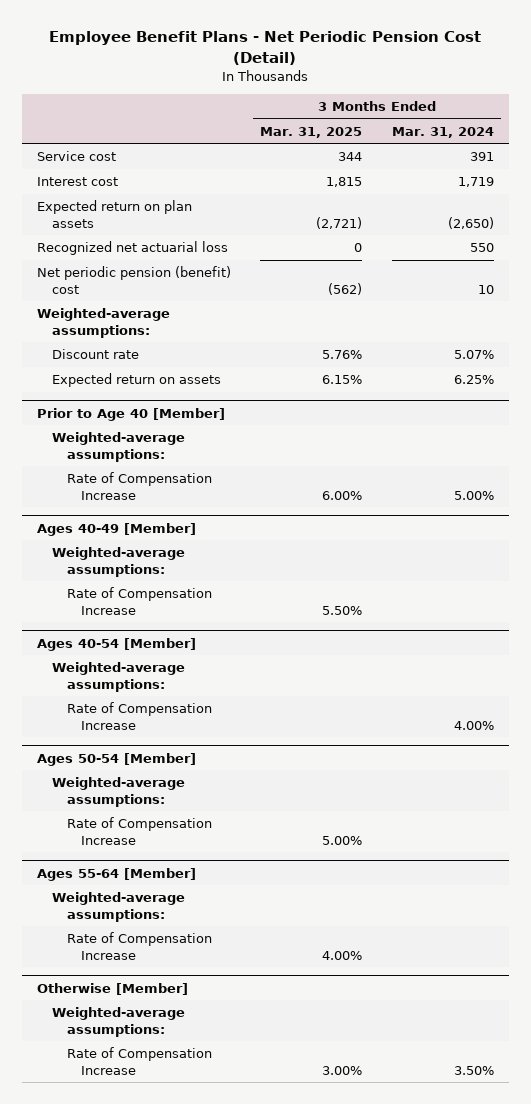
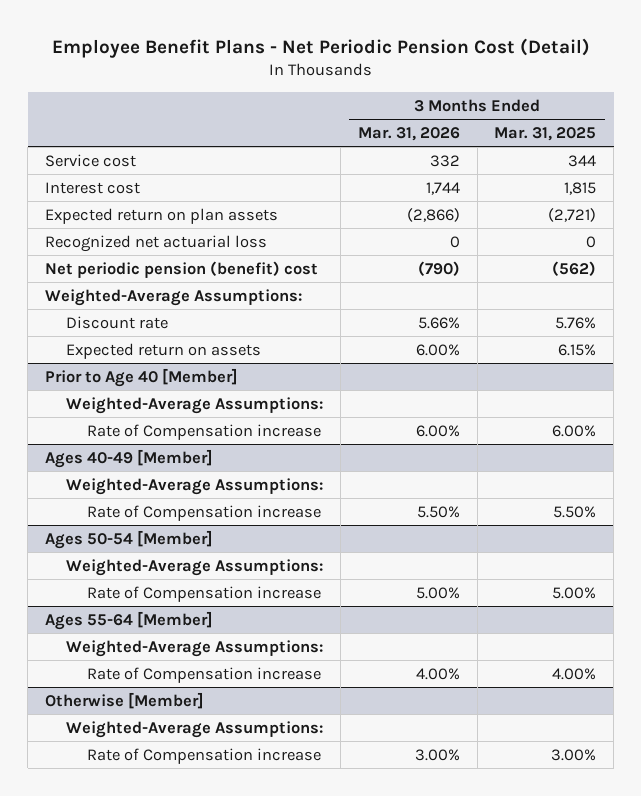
- | 3 Months Ended Mar. 31, 2025 | 3 Months Ended Mar. 31, 2024
+ | 3 Months Ended Mar. 31, 2026 | 3 Months Ended Mar. 31, 2025
- Weighted-average assumptions:
+ Weighted-Average Assumptions:
@ Prior to Age 40 [Member]
- Weighted-average assumptions:
- Rate of Compensation Increase | 6.00% | 5.00%
+ Weighted-Average Assumptions:
+ Rate of Compensation increase | 6.00% | 6.00%
@ Ages 40-49 [Member]
- Weighted-average assumptions:
- Rate of Compensation Increase | 5.50% |
- Ages 40-54 [Member]
- Weighted-average assumptions:
- Rate of Compensation Increase | | 4.00%
@ Ages 40-49 [Member]
+ Weighted-Average Assumptions:
+ Rate of Compensation increase | 5.50% | 5.50%
@ Ages 50-54 [Member]
- Weighted-average assumptions:
- Rate of Compensation Increase | 5.00% |
+ Weighted-Average Assumptions:
+ Rate of Compensation increase | 5.00% | 5.00%
@ Ages 55-64 [Member]
- Weighted-average assumptions:
- Rate of Compensation Increase | 4.00% |
+ Weighted-Average Assumptions:
+ Rate of Compensation increase | 4.00% | 4.00%
@ Otherwise [Member]
- Weighted-average assumptions:
- Rate of Compensation Increase | 3.00% | 3.50%
+ Weighted-Average Assumptions:
+ Rate of Compensation increase | 3.00% | 3.00%

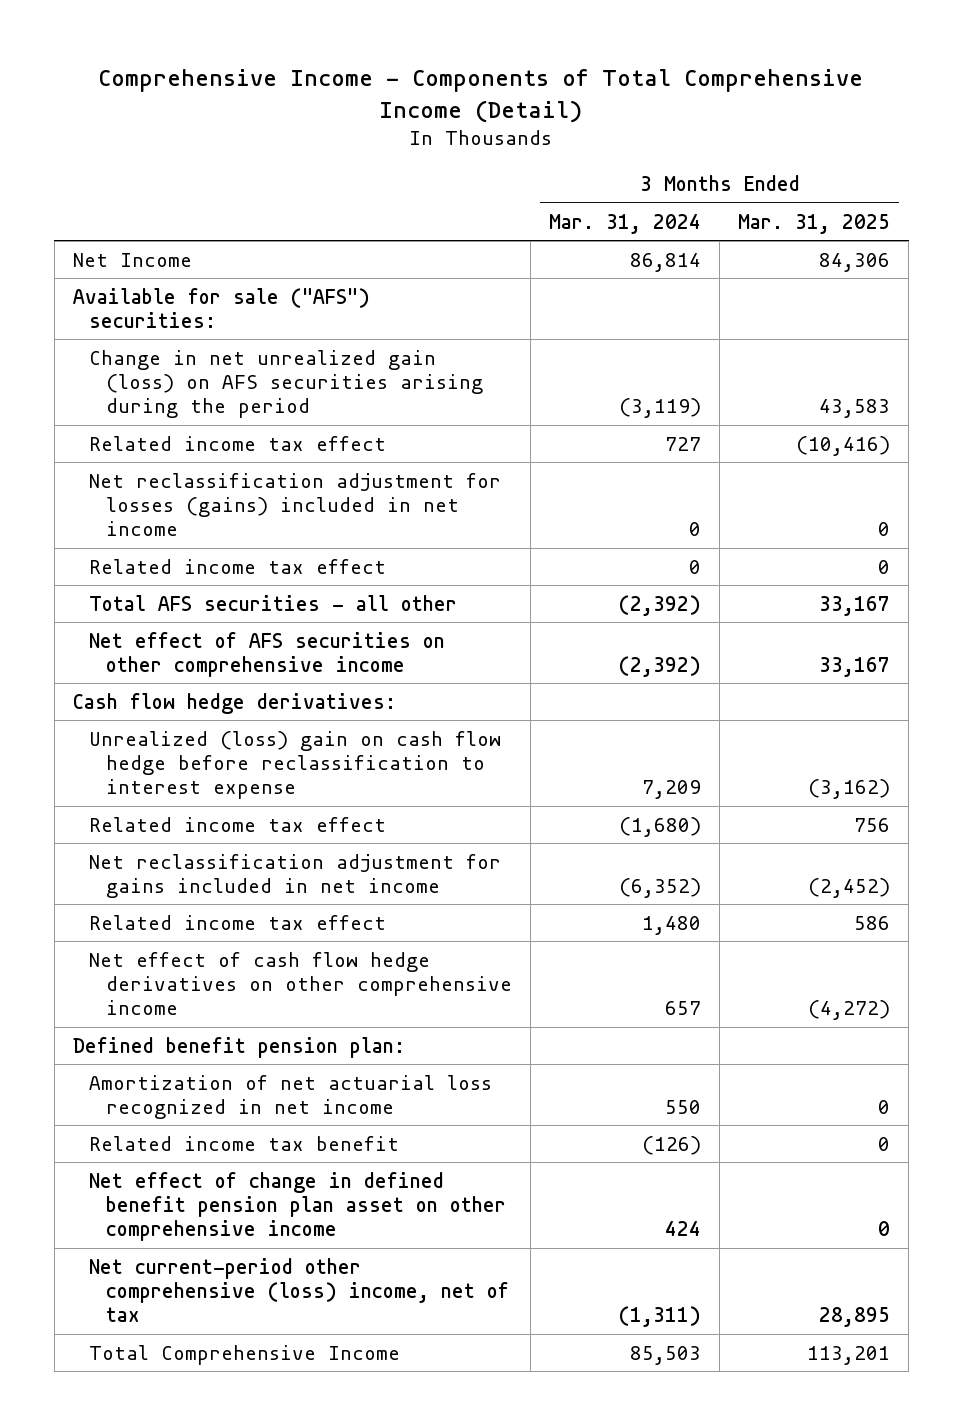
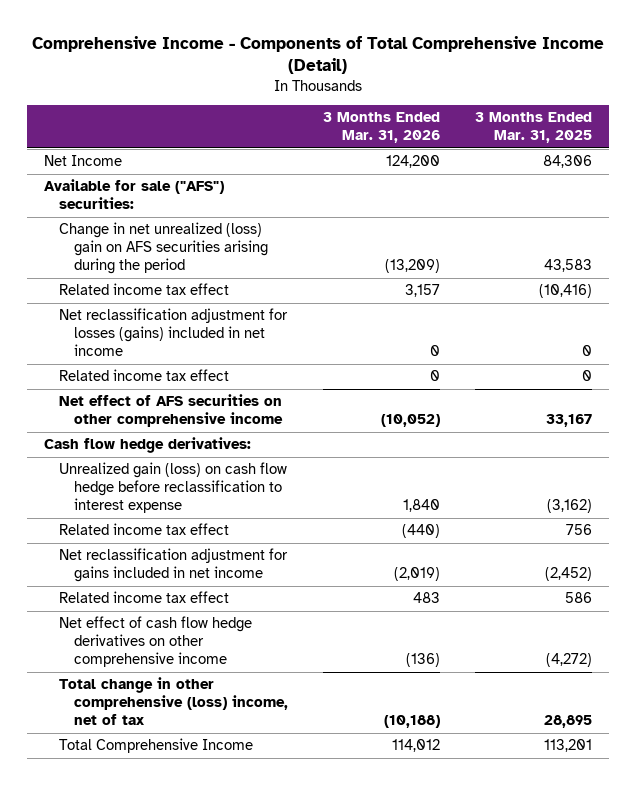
- | 3 Months Ended Mar. 31, 2024 | 3 Months Ended Mar. 31, 2025
+ | 3 Months Ended Mar. 31, 2026 | 3 Months Ended Mar. 31, 2025
- Change in net unrealized gain (loss) on AFS securities arising during the period | (3,119) | 43,583
+ Change in net unrealized (loss) gain on AFS securities arising during the period | (13,209) | 43,583
- Total AFS securities - all other | (2,392) | 33,167
- Unrealized (loss) gain on cash flow hedge before reclassification to interest expense | 7,209 | (3,162)
+ Unrealized gain (loss) on cash flow hedge before reclassification to interest expense | 1,840 | (3,162)
- Defined benefit pension plan:
- Amortization of net actuarial loss recognized in net income | 550 | 0
- Related income tax benefit | (126) | 0
- Net effect of change in defined benefit pension plan asset on other comprehensive income | 424 | 0
- Net current-period other comprehensive (loss) income, net of tax | (1,311) | 28,895
+ Total change in other comprehensive (loss) income, net of tax | (10,188) | 28,895

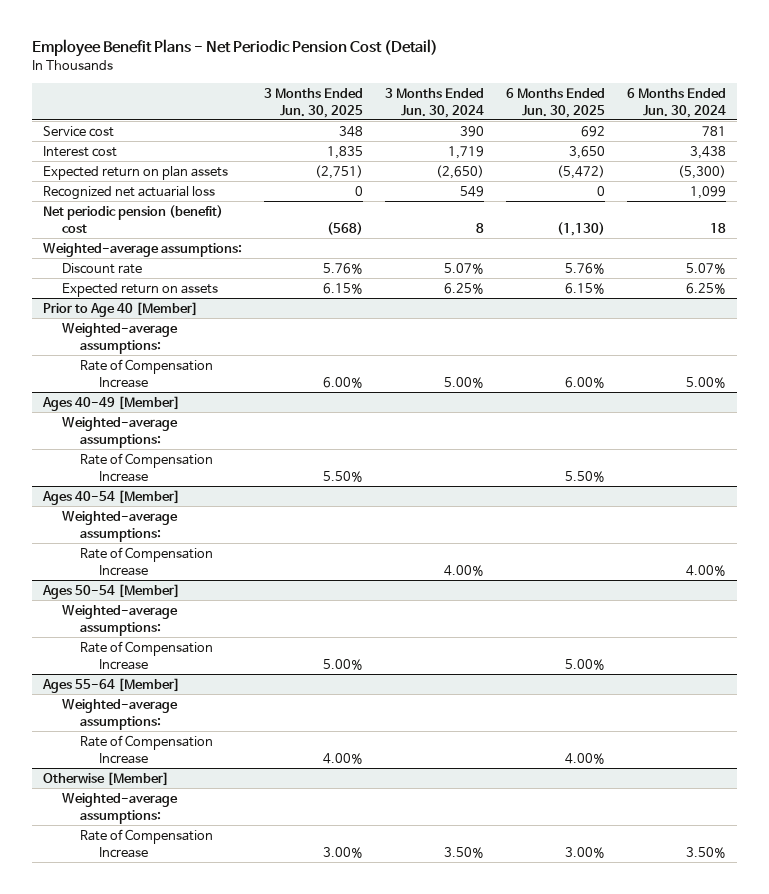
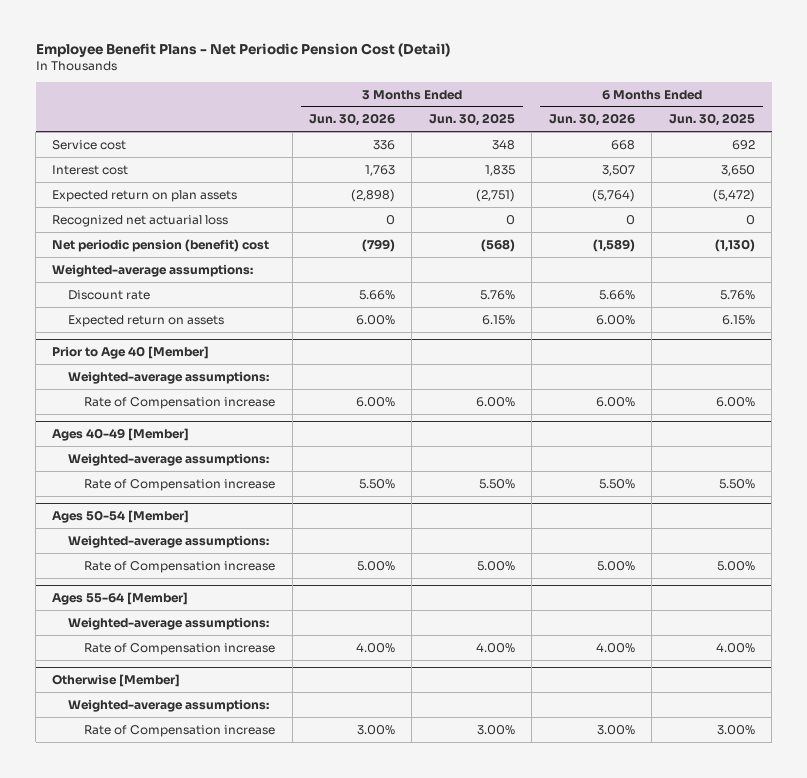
- | 3 Months Ended Jun. 30, 2025 | 3 Months Ended Jun. 30, 2024 | 6 Months Ended Jun. 30, 2025 | 6 Months Ended Jun. 30, 2024
+ | 3 Months Ended Jun. 30, 2026 | 3 Months Ended Jun. 30, 2025 | 6 Months Ended Jun. 30, 2026 | 6 Months Ended Jun. 30, 2025
@ Prior to Age 40 [Member]
- Rate of Compensation Increase | 6.00% | 5.00% | 6.00% | 5.00%
+ Rate of Compensation increase | 6.00% | 6.00% | 6.00% | 6.00%
@ Ages 40-49 [Member]
- Rate of Compensation Increase | 5.50% | | 5.50% |
- Ages 40-54 [Member]
- Weighted-average assumptions:
- Rate of Compensation Increase | | 4.00% | | 4.00%
@ Ages 40-49 [Member]
+ Rate of Compensation increase | 5.50% | 5.50% | 5.50% | 5.50%
@ Ages 50-54 [Member]
- Rate of Compensation Increase | 5.00% | | 5.00% |
+ Rate of Compensation increase | 5.00% | 5.00% | 5.00% | 5.00%
@ Ages 55-64 [Member]
- Rate of Compensation Increase | 4.00% | | 4.00% |
+ Rate of Compensation increase | 4.00% | 4.00% | 4.00% | 4.00%
@ Otherwise [Member]
- Rate of Compensation Increase | 3.00% | 3.50% | 3.00% | 3.50%
+ Rate of Compensation increase | 3.00% | 3.00% | 3.00% | 3.00%

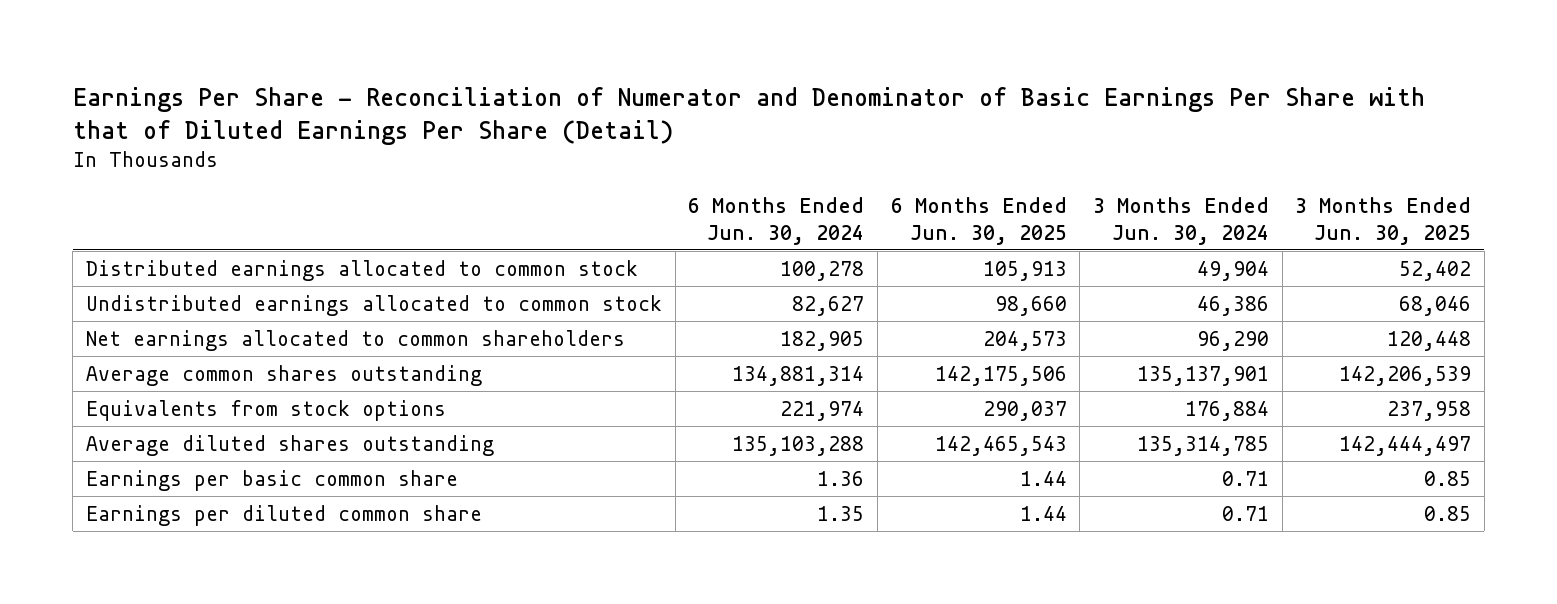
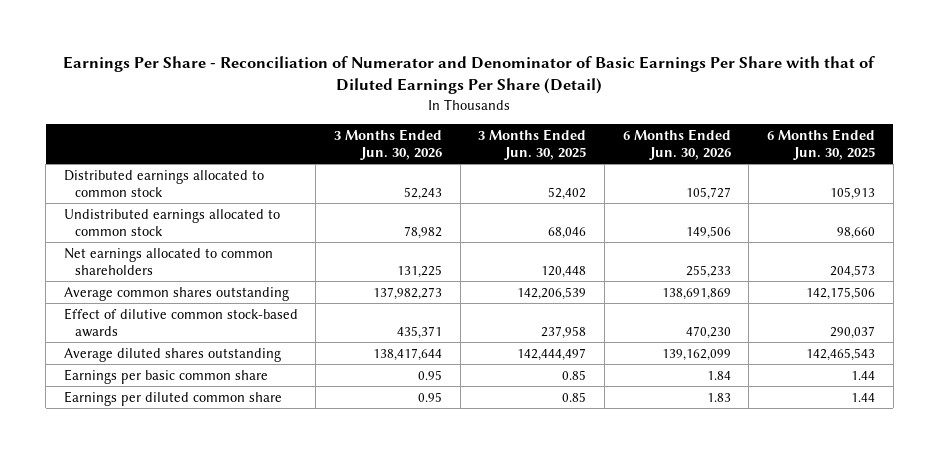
- | 6 Months Ended Jun. 30, 2024 | 6 Months Ended Jun. 30, 2025 | 3 Months Ended Jun. 30, 2024 | 3 Months Ended Jun. 30, 2025
+ | 3 Months Ended Jun. 30, 2026 | 3 Months Ended Jun. 30, 2025 | 6 Months Ended Jun. 30, 2026 | 6 Months Ended Jun. 30, 2025
- Equivalents from stock options | 221,974 | 290,037 | 176,884 | 237,958
+ Effect of dilutive common stock-based awards | 435,371 | 237,958 | 470,230 | 290,037

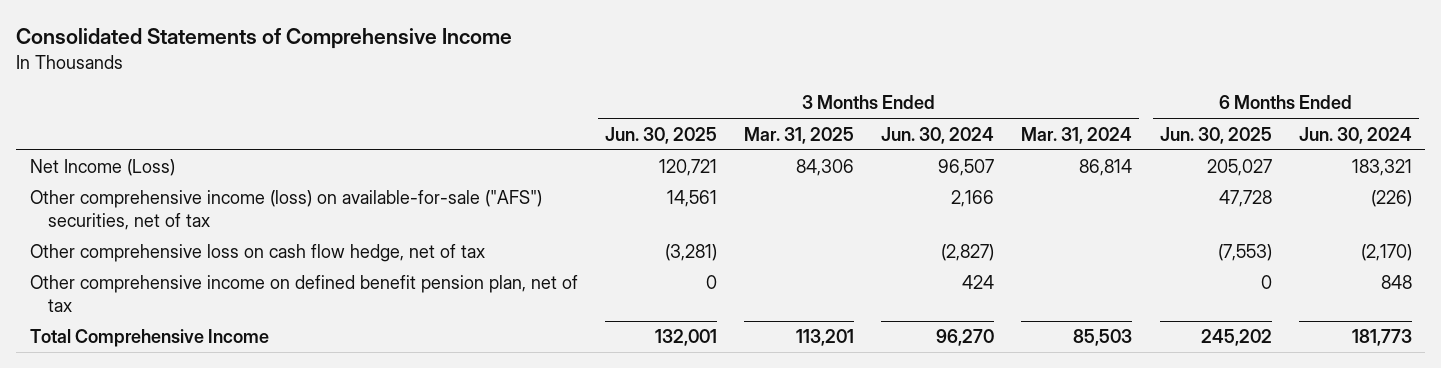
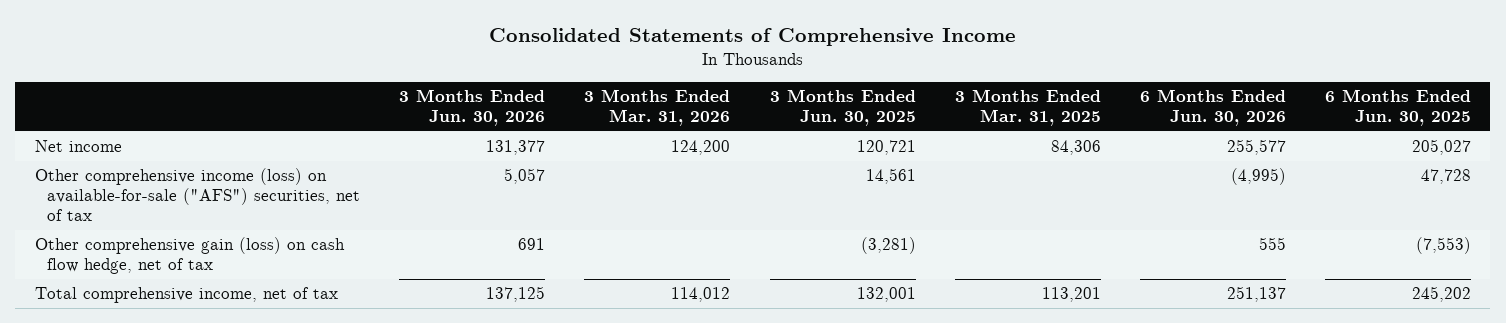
- | 3 Months Ended Jun. 30, 2025 | 3 Months Ended Mar. 31, 2025 | 3 Months Ended Jun. 30, 2024 | 3 Months Ended Mar. 31, 2024 | 6 Months Ended Jun. 30, 2025 | 6 Months Ended Jun. 30, 2024
+ | 3 Months Ended Jun. 30, 2026 | 3 Months Ended Mar. 31, 2026 | 3 Months Ended Jun. 30, 2025 | 3 Months Ended Mar. 31, 2025 | 6 Months Ended Jun. 30, 2026 | 6 Months Ended Jun. 30, 2025
- Net Income (Loss) | 120,721 | 84,306 | 96,507 | 86,814 | 205,027 | 183,321
+ Net income | 131,377 | 124,200 | 120,721 | 84,306 | 255,577 | 205,027
- Other comprehensive loss on cash flow hedge, net of tax | (3,281) | | (2,827) | | (7,553) | (2,170)
- Other comprehensive income on defined benefit pension plan, net of tax | 0 | | 424 | | 0 | 848
- Total Comprehensive Income | 132,001 | 113,201 | 96,270 | 85,503 | 245,202 | 181,773
+ Other comprehensive gain (loss) on cash flow hedge, net of tax | 691 | | (3,281) | | 555 | (7,553)
+ Total comprehensive income, net of tax | 137,125 | 114,012 | 132,001 | 113,201 | 251,137 | 245,202

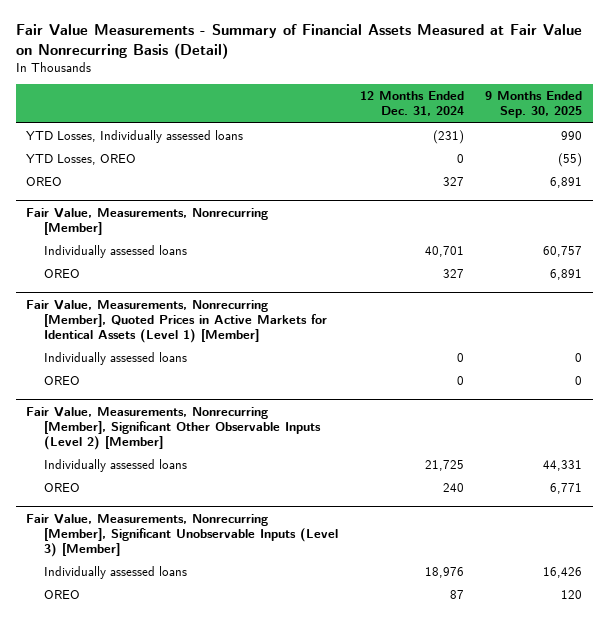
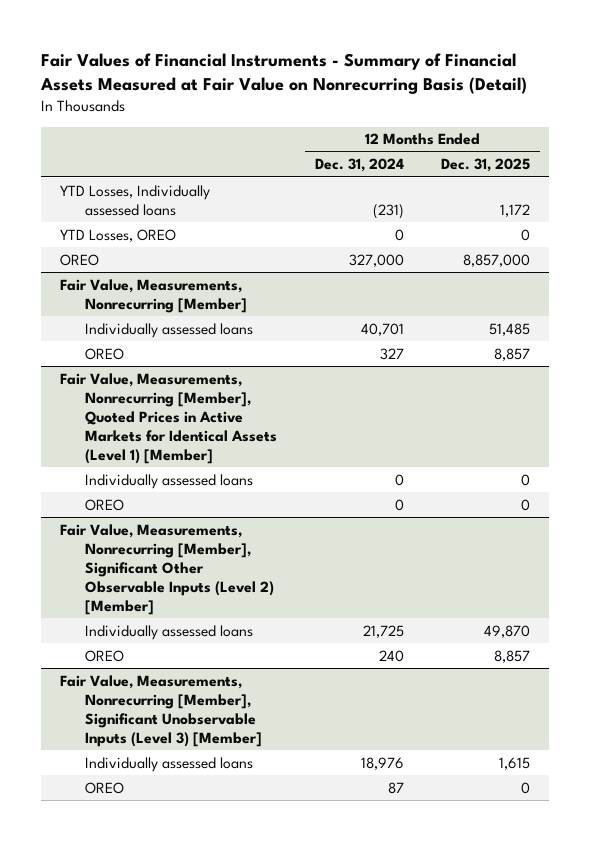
- Fair Value Measurements - Summary of Financial Assets Measured at Fair Value on Nonrecurring Basis (Detail)
+ Fair Values of Financial Instruments - Summary of Financial Assets Measured at Fair Value on Nonrecurring Basis (Detail)
- | 12 Months Ended Dec. 31, 2024 | 9 Months Ended Sep. 30, 2025
+ | 12 Months Ended Dec. 31, 2024 | 12 Months Ended Dec. 31, 2025
- OREO | 327 | 6,891
+ OREO | 327,000 | 8,857,000

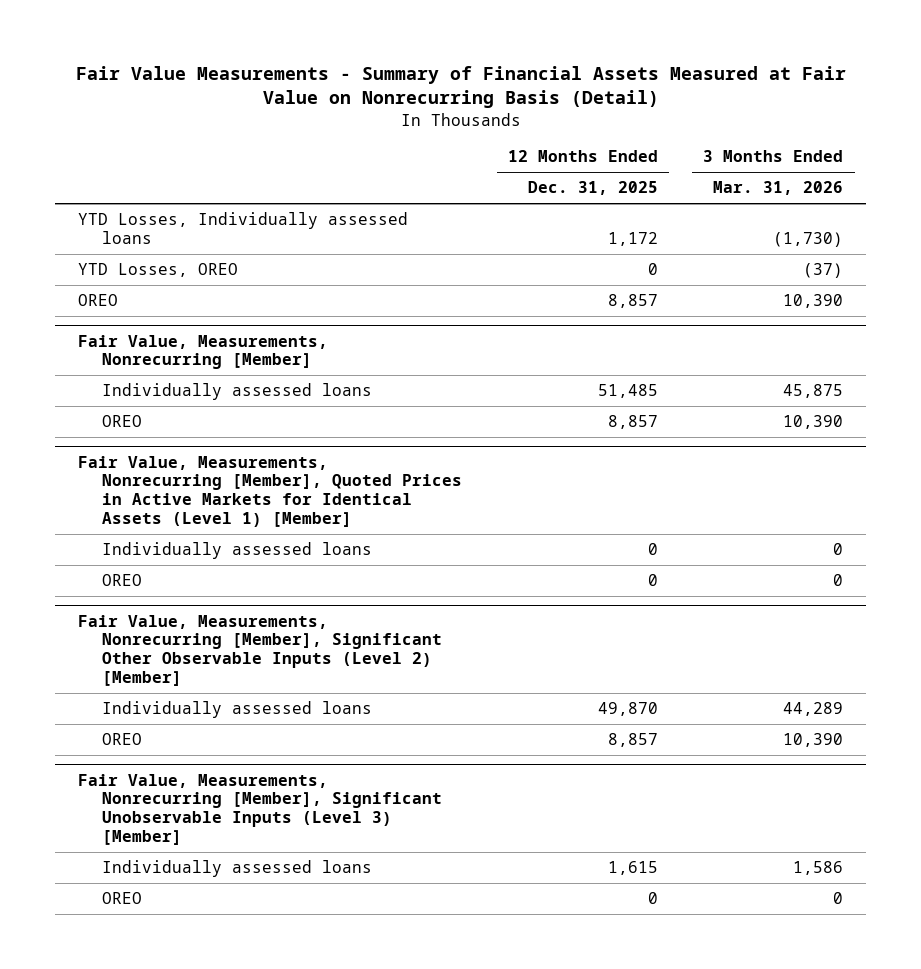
- Fair Values of Financial Instruments - Summary of Financial Assets Measured at Fair Value on Nonrecurring Basis (Detail)
+ Fair Value Measurements - Summary of Financial Assets Measured at Fair Value on Nonrecurring Basis (Detail)
- | 12 Months Ended Dec. 31, 2024 | 12 Months Ended Dec. 31, 2025
+ | 12 Months Ended Dec. 31, 2025 | 3 Months Ended Mar. 31, 2026
- OREO | 327,000 | 8,857,000
+ OREO | 8,857 | 10,390

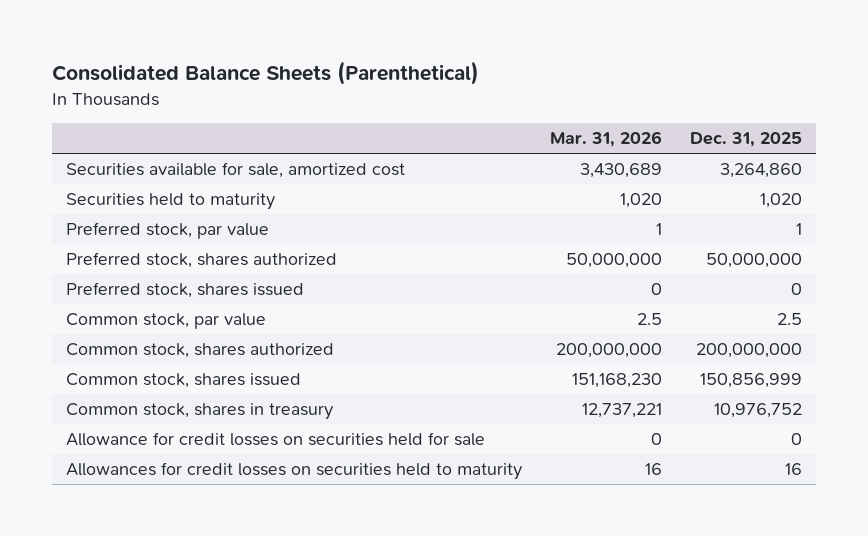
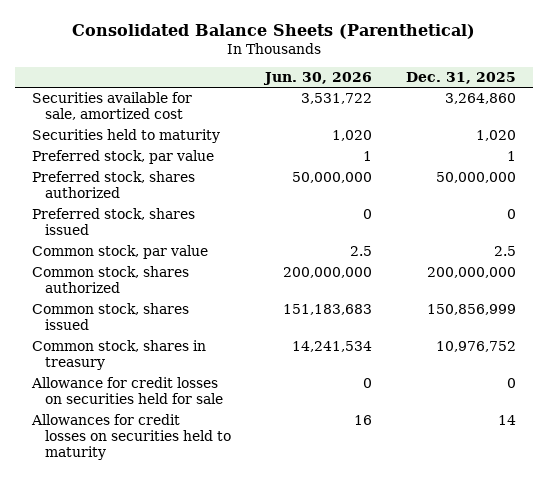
- | Mar. 31, 2026 | Dec. 31, 2025
+ | Jun. 30, 2026 | Dec. 31, 2025
- Allowances for credit losses on securities held to maturity | 16 | 16
+ Allowances for credit losses on securities held to maturity | 16 | 14

